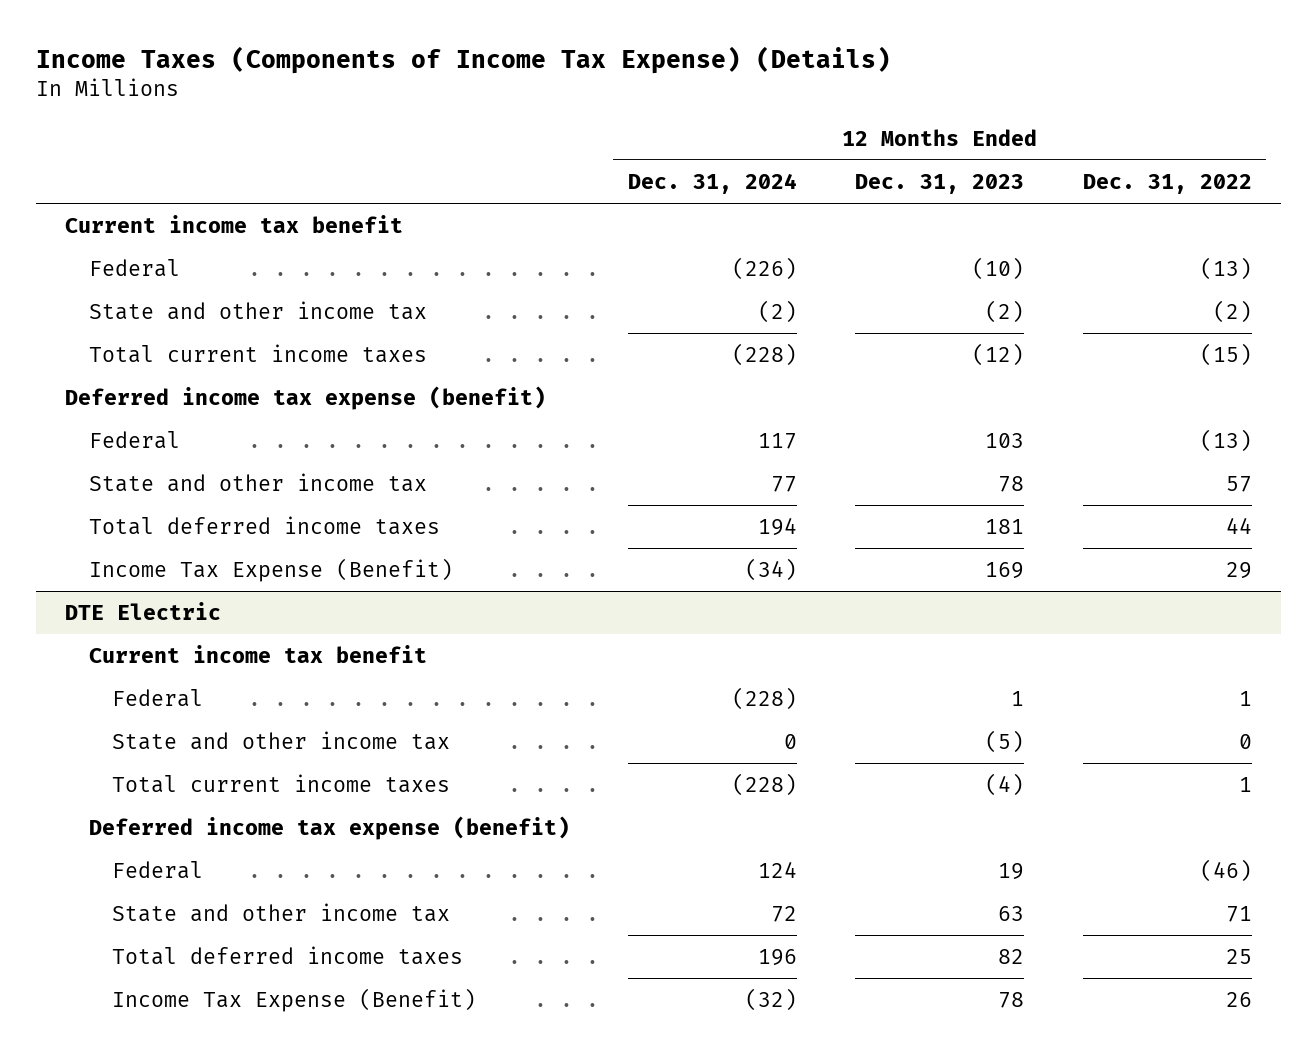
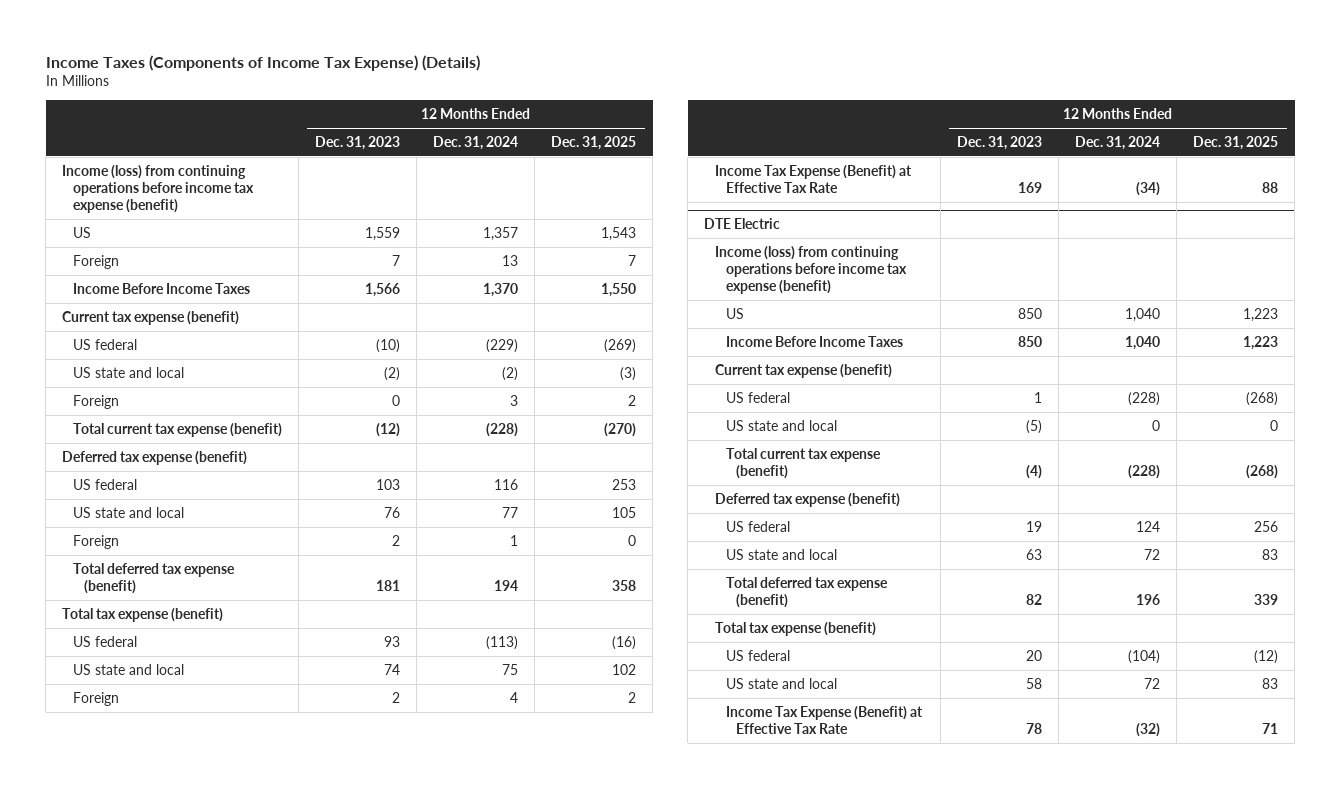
- | 12 Months Ended Dec. 31, 2024 | 12 Months Ended Dec. 31, 2023 | 12 Months Ended Dec. 31, 2022
+ | 12 Months Ended Dec. 31, 2023 | 12 Months Ended Dec. 31, 2024 | 12 Months Ended Dec. 31, 2025
- Current income tax benefit
- Federal | (226) | (10) | (13)
- State and other income tax | (2) | (2) | (2)
- Total current income taxes | (228) | (12) | (15)
- Deferred income tax expense (benefit)
- Federal | 117 | 103 | (13)
- State and other income tax | 77 | 78 | 57
- Total deferred income taxes | 194 | 181 | 44
- Income Tax Expense (Benefit) | (34) | 169 | 29
+ Income (loss) from continuing operations before income tax expense (benefit)
+ US | 1,559 | 1,357 | 1,543
+ Foreign | 7 | 13 | 7
+ Income Before Income Taxes | 1,566 | 1,370 | 1,550
+ Current tax expense (benefit)
+ US federal | (10) | (229) | (269)
+ US state and local | (2) | (2) | (3)
+ Foreign | 0 | 3 | 2
+ Total current tax expense (benefit) | (12) | (228) | (270)
+ Deferred tax expense (benefit)
+ US federal | 103 | 116 | 253
+ US state and local | 76 | 77 | 105
+ Foreign | 2 | 1 | 0
+ Total deferred tax expense (benefit) | 181 | 194 | 358
+ Total tax expense (benefit)
+ US federal | 93 | (113) | (16)
+ US state and local | 74 | 75 | 102
+ Foreign | 2 | 4 | 2
+ Income Tax Expense (Benefit) at Effective Tax Rate | 169 | (34) | 88
@ DTE Electric
- Current income tax benefit
- Federal | (228) | 1 | 1
- State and other income tax | 0 | (5) | 0
- Total current income taxes | (228) | (4) | 1
- Deferred income tax expense (benefit)
- Federal | 124 | 19 | (46)
- State and other income tax | 72 | 63 | 71
- Total deferred income taxes | 196 | 82 | 25
- Income Tax Expense (Benefit) | (32) | 78 | 26
+ Income (loss) from continuing operations before income tax expense (benefit)
+ US | 850 | 1,040 | 1,223
+ Income Before Income Taxes | 850 | 1,040 | 1,223
+ Current tax expense (benefit)
+ US federal | 1 | (228) | (268)
+ US state and local | (5) | 0 | 0
+ Total current tax expense (benefit) | (4) | (228) | (268)
+ Deferred tax expense (benefit)
+ US federal | 19 | 124 | 256
+ US state and local | 63 | 72 | 83
+ Total deferred tax expense (benefit) | 82 | 196 | 339
+ Total tax expense (benefit)
+ US federal | 20 | (104) | (12)
+ US state and local | 58 | 72 | 83
+ Income Tax Expense (Benefit) at Effective Tax Rate | 78 | (32) | 71

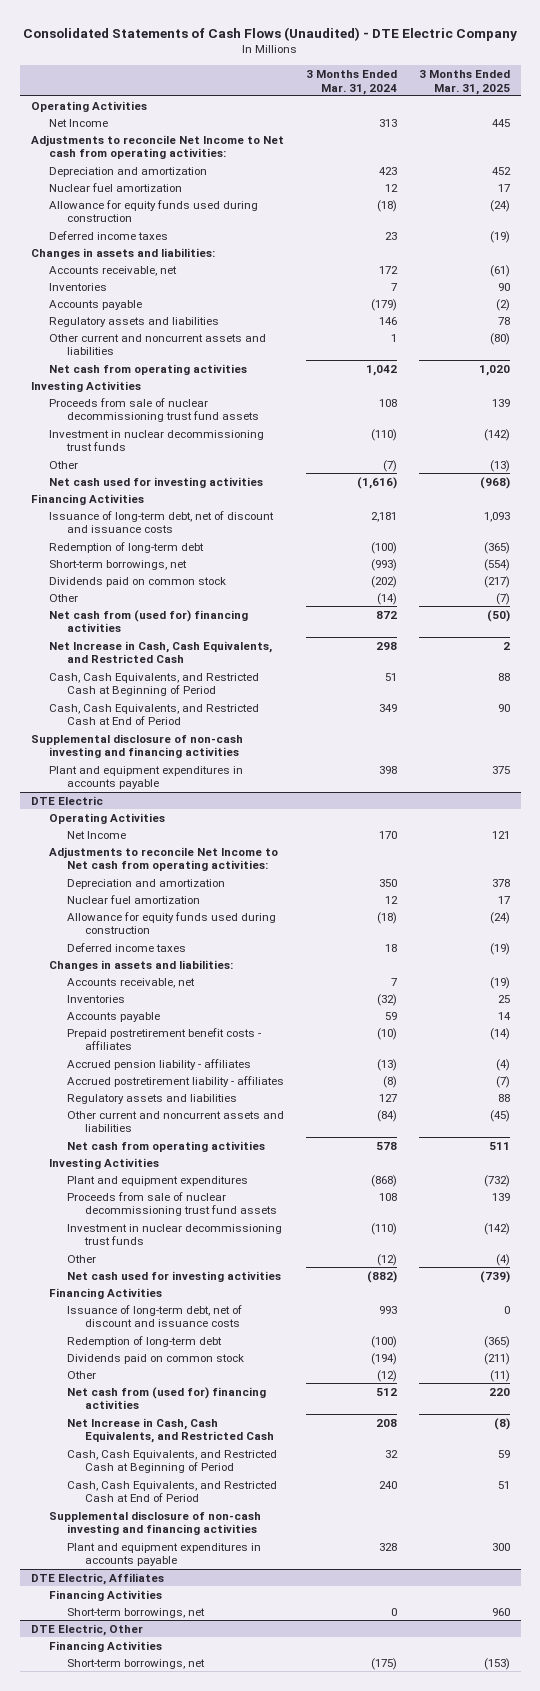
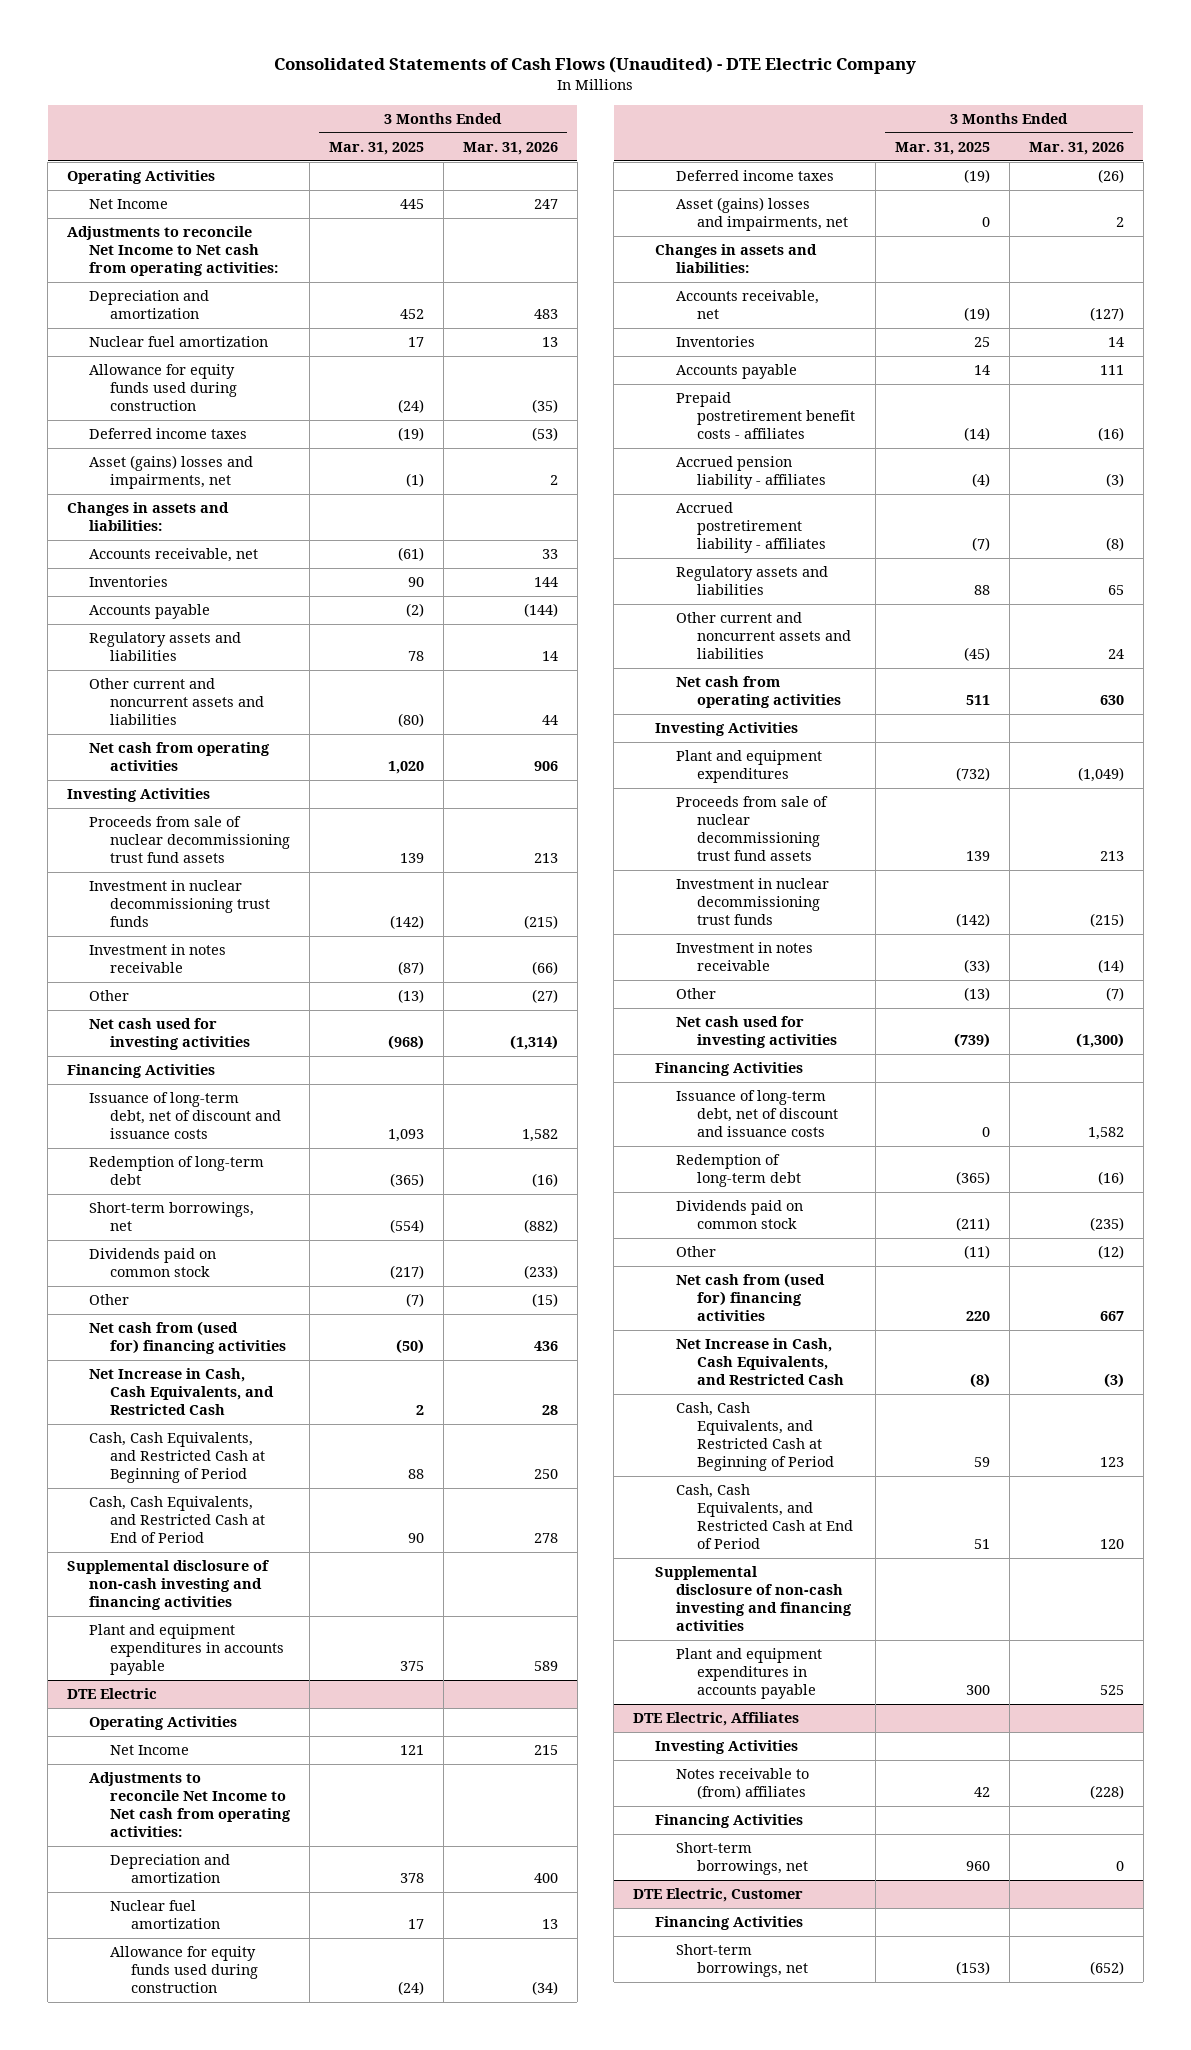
- | 3 Months Ended Mar. 31, 2024 | 3 Months Ended Mar. 31, 2025
+ | 3 Months Ended Mar. 31, 2025 | 3 Months Ended Mar. 31, 2026
+ Asset (gains) losses and impairments, net | (1) | 2
+ Investment in notes receivable | (87) | (66)
@ DTE Electric
+ Asset (gains) losses and impairments, net | 0 | 2
- Other | (12) | (4)
+ Investment in notes receivable | (33) | (14)
+ Other | (13) | (7)
@ DTE Electric, Affiliates
+ Investing Activities
+ Notes receivable to (from) affiliates | 42 | (228)
- DTE Electric, Other
+ DTE Electric, Customer

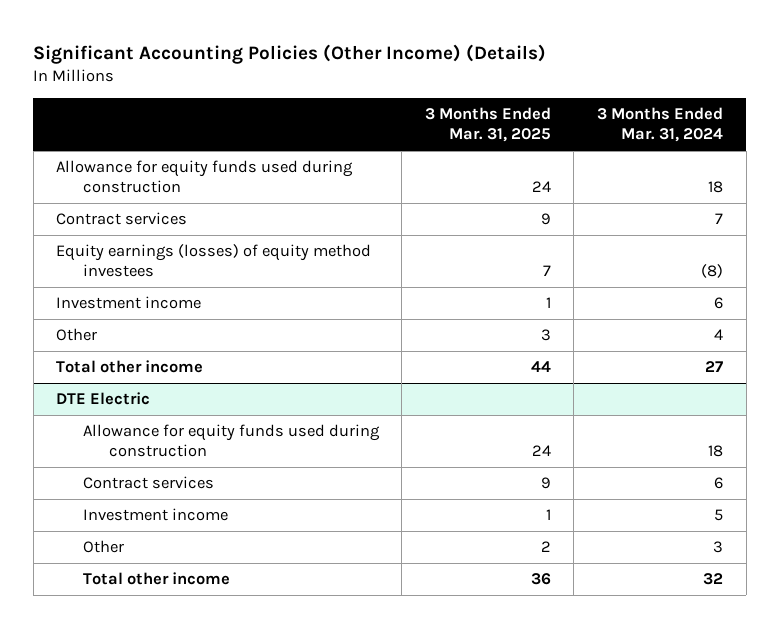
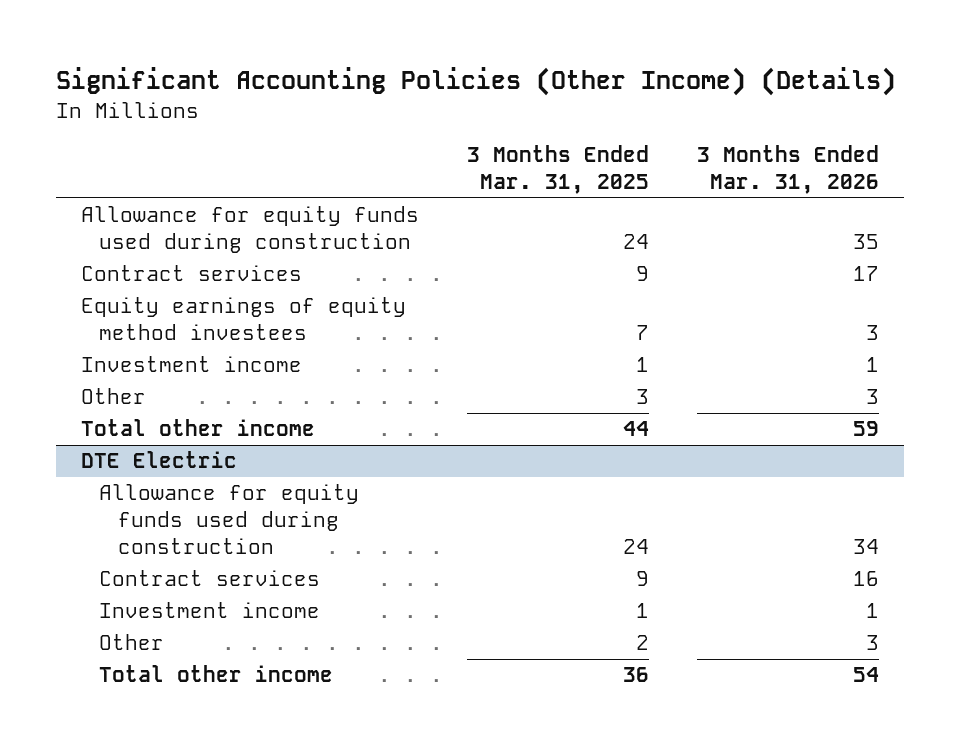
- | 3 Months Ended Mar. 31, 2025 | 3 Months Ended Mar. 31, 2024
+ | 3 Months Ended Mar. 31, 2025 | 3 Months Ended Mar. 31, 2026
- Equity earnings (losses) of equity method investees | 7 | (8)
+ Equity earnings of equity method investees | 7 | 3

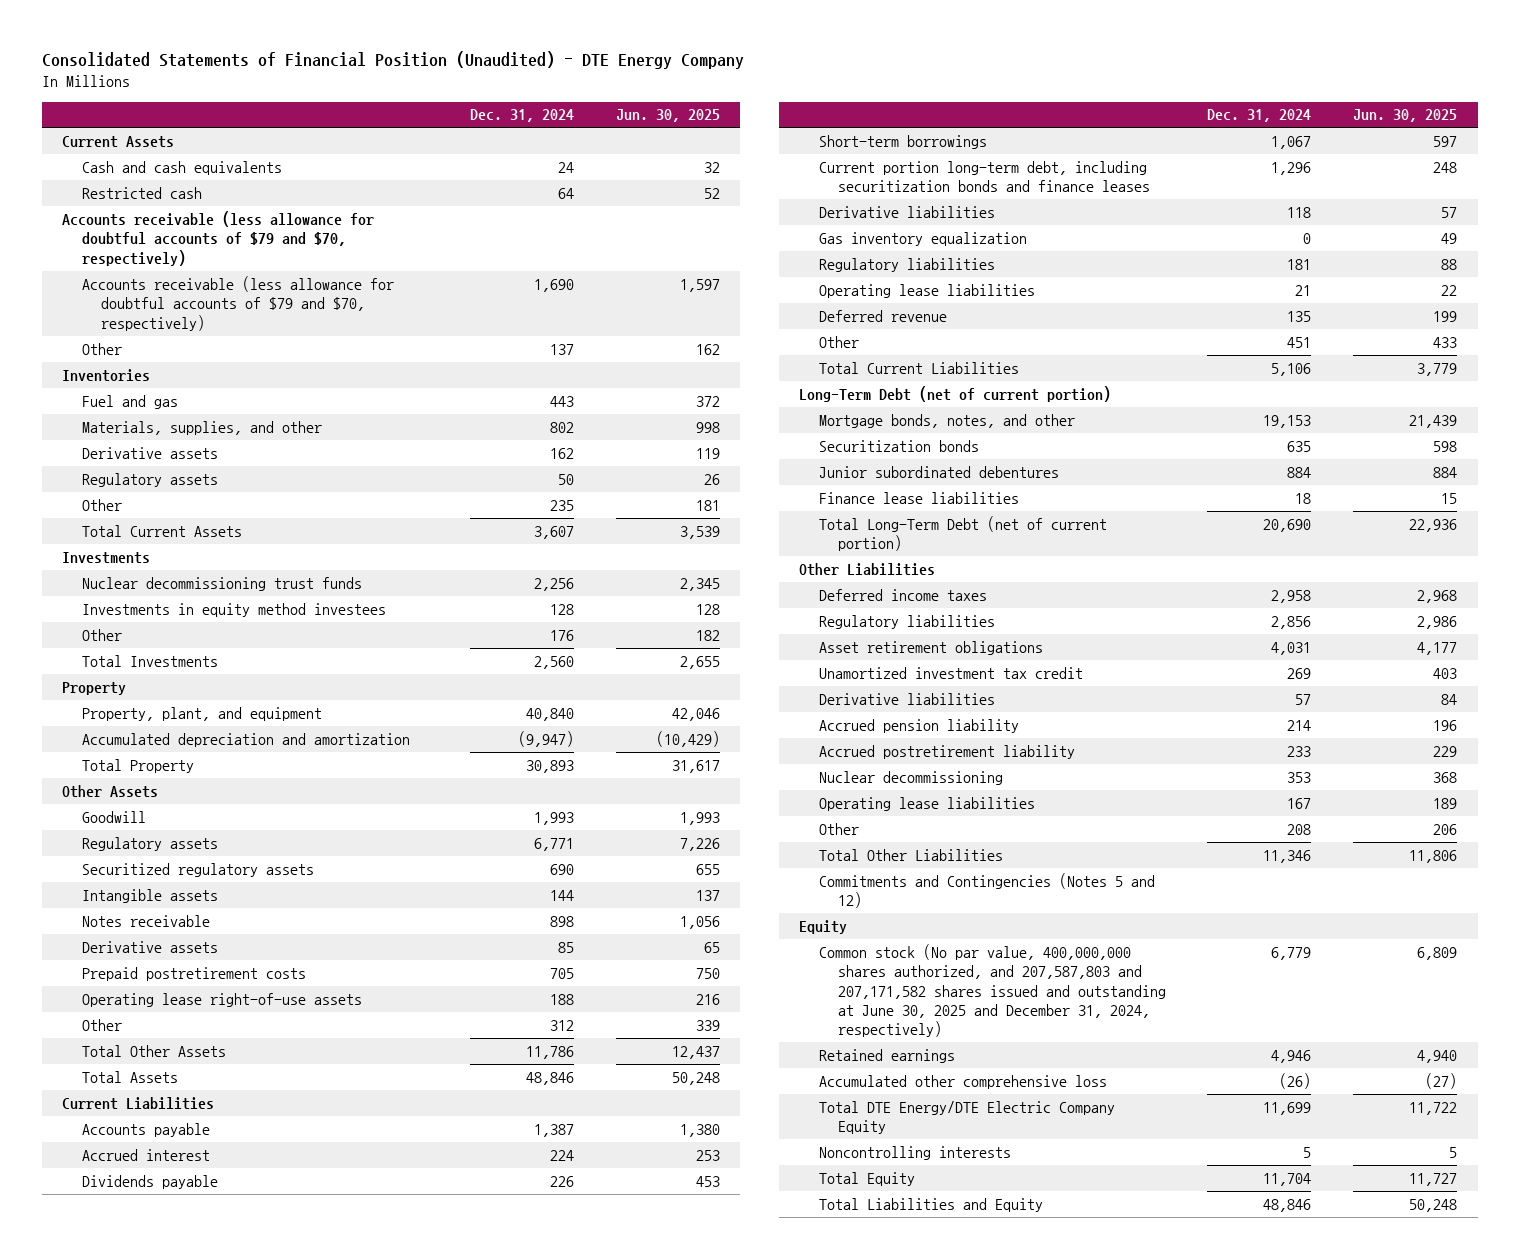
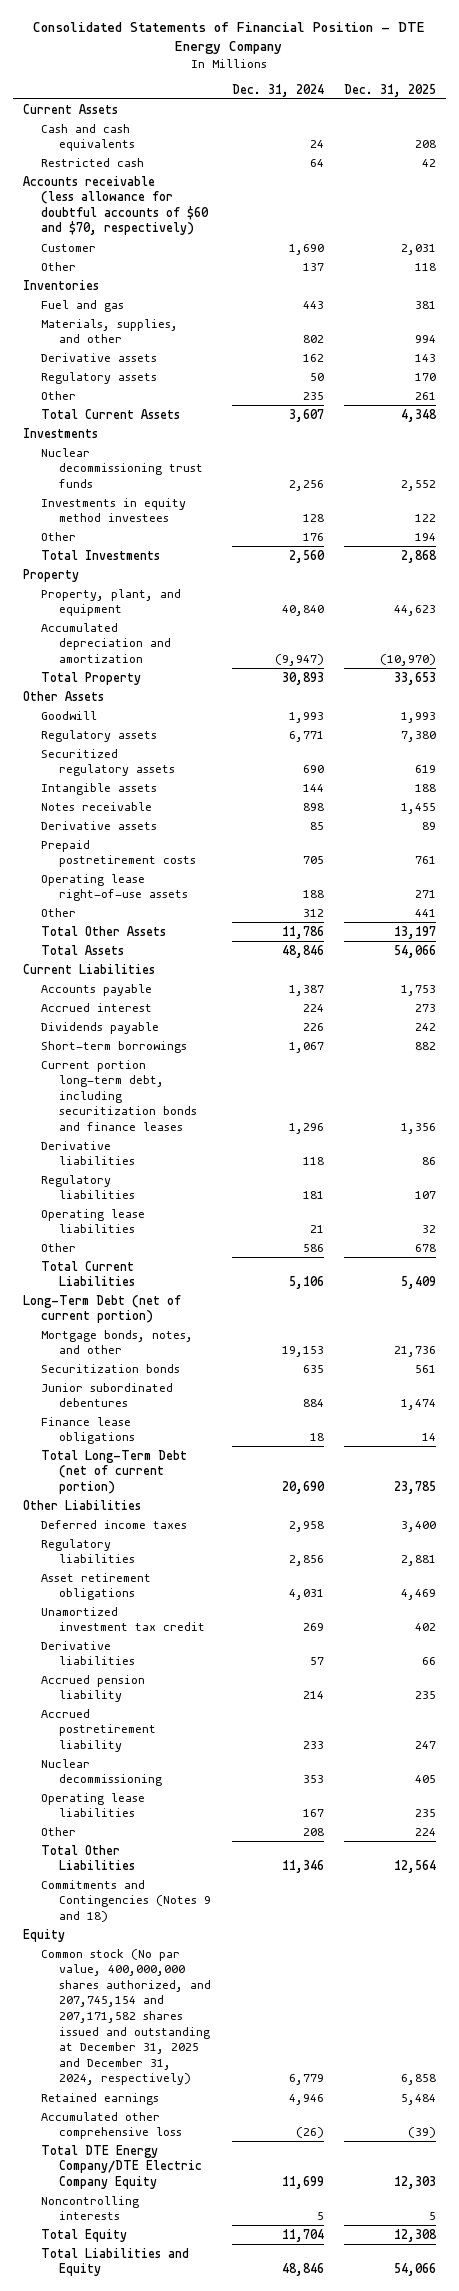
- Consolidated Statements of Financial Position (Unaudited) - DTE Energy Company
+ Consolidated Statements of Financial Position - DTE Energy Company
- | Dec. 31, 2024 | Jun. 30, 2025
+ | Dec. 31, 2024 | Dec. 31, 2025
- Accounts receivable (less allowance for doubtful accounts of $79 and $70, respectively)
- Accounts receivable (less allowance for doubtful accounts of $79 and $70, respectively) | 1,690 | 1,597
+ Accounts receivable (less allowance for doubtful accounts of $60 and $70, respectively)
+ Customer | 1,690 | 2,031
- Gas inventory equalization | 0 | 49
- Deferred revenue | 135 | 199
- Other | 451 | 433
+ Other | 586 | 678
- Finance lease liabilities | 18 | 15
+ Finance lease obligations | 18 | 14
- Commitments and Contingencies (Notes 5 and 12)
+ Commitments and Contingencies (Notes 9 and 18)
- Common stock (No par value, 400,000,000 shares authorized, and 207,587,803 and 207,171,582 shares issued and outstanding at June 30, 2025 and December 31, 2024, respectively) | 6,779 | 6,809
+ Common stock (No par value, 400,000,000 shares authorized, and 207,745,154 and 207,171,582 shares issued and outstanding at December 31, 2025 and December 31, 2024, respectively) | 6,779 | 6,858
- Total DTE Energy/DTE Electric Company Equity | 11,699 | 11,722
+ Total DTE Energy Company/DTE Electric Company Equity | 11,699 | 12,303

